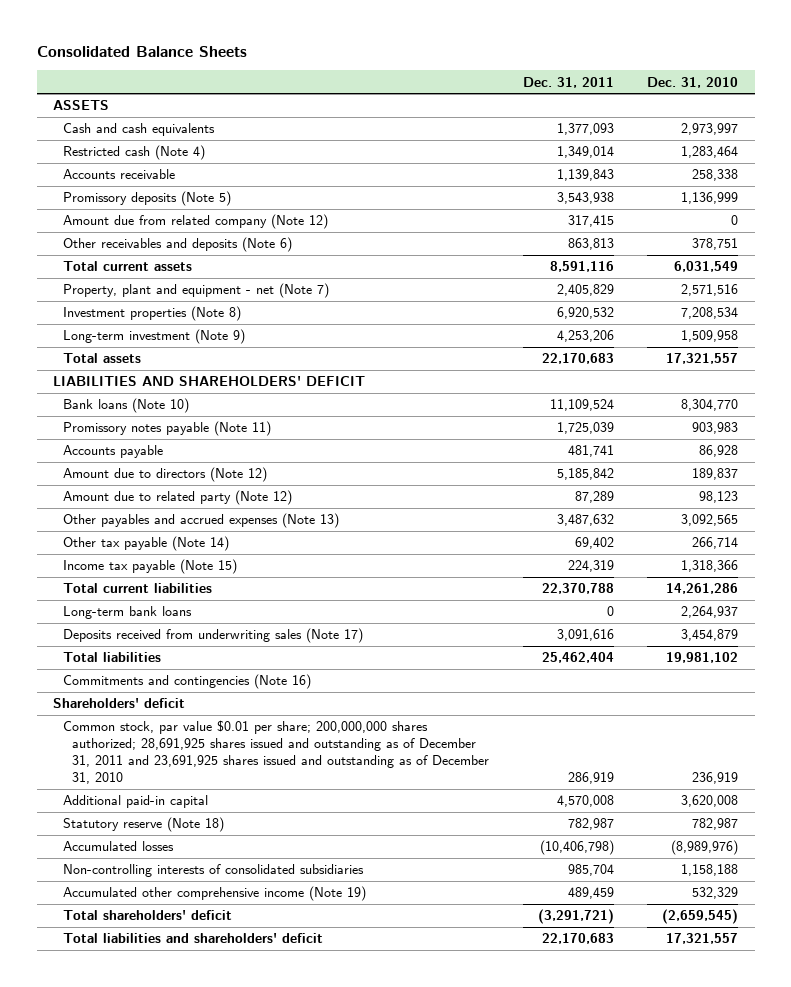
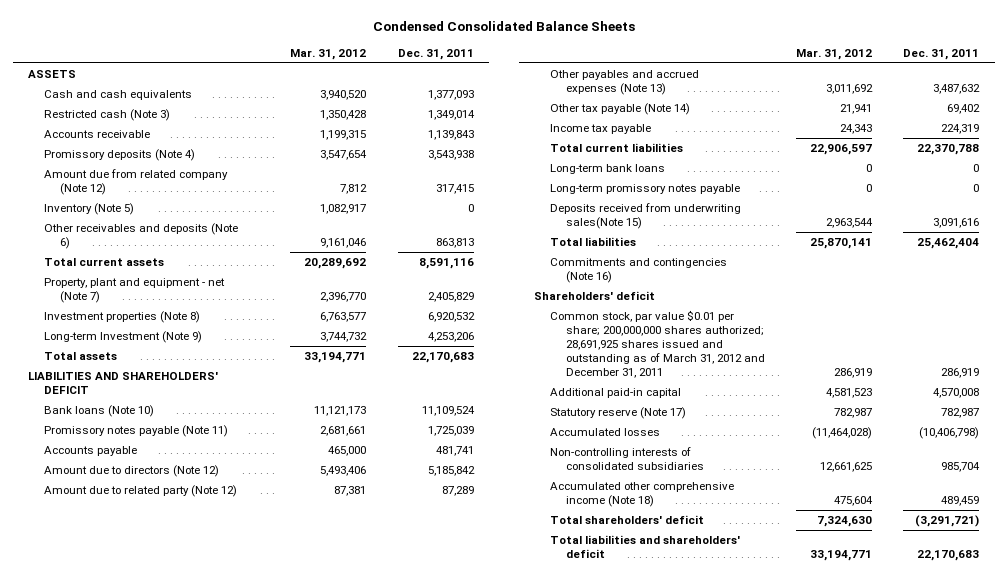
- Consolidated Balance Sheets
+ Condensed Consolidated Balance Sheets
- | Dec. 31, 2011 | Dec. 31, 2010
+ | Mar. 31, 2012 | Dec. 31, 2011
- Restricted cash (Note 4) | 1,349,014 | 1,283,464
+ Restricted cash (Note 3) | 1,350,428 | 1,349,014
- Promissory deposits (Note 5) | 3,543,938 | 1,136,999
+ Promissory deposits (Note 4) | 3,547,654 | 3,543,938
+ Inventory (Note 5) | 1,082,917 | 0
- Long-term investment (Note 9) | 4,253,206 | 1,509,958
+ Long-term Investment (Note 9) | 3,744,732 | 4,253,206
- Income tax payable (Note 15) | 224,319 | 1,318,366
+ Income tax payable | 24,343 | 224,319
- Deposits received from underwriting sales (Note 17) | 3,091,616 | 3,454,879
+ Long-term promissory notes payable | 0 | 0
+ Deposits received from underwriting sales(Note 15) | 2,963,544 | 3,091,616
- Common stock, par value $0.01 per share; 200,000,000 shares authorized; 28,691,925 shares issued and outstanding as of December 31, 2011 and 23,691,925 shares issued and outstanding as of December 31, 2010 | 286,919 | 236,919
+ Common stock, par value $0.01 per share; 200,000,000 shares authorized; 28,691,925 shares issued and outstanding as of March 31, 2012 and December 31, 2011 | 286,919 | 286,919
- Statutory reserve (Note 18) | 782,987 | 782,987
+ Statutory reserve (Note 17) | 782,987 | 782,987
- Accumulated other comprehensive income (Note 19) | 489,459 | 532,329
+ Accumulated other comprehensive income (Note 18) | 475,604 | 489,459

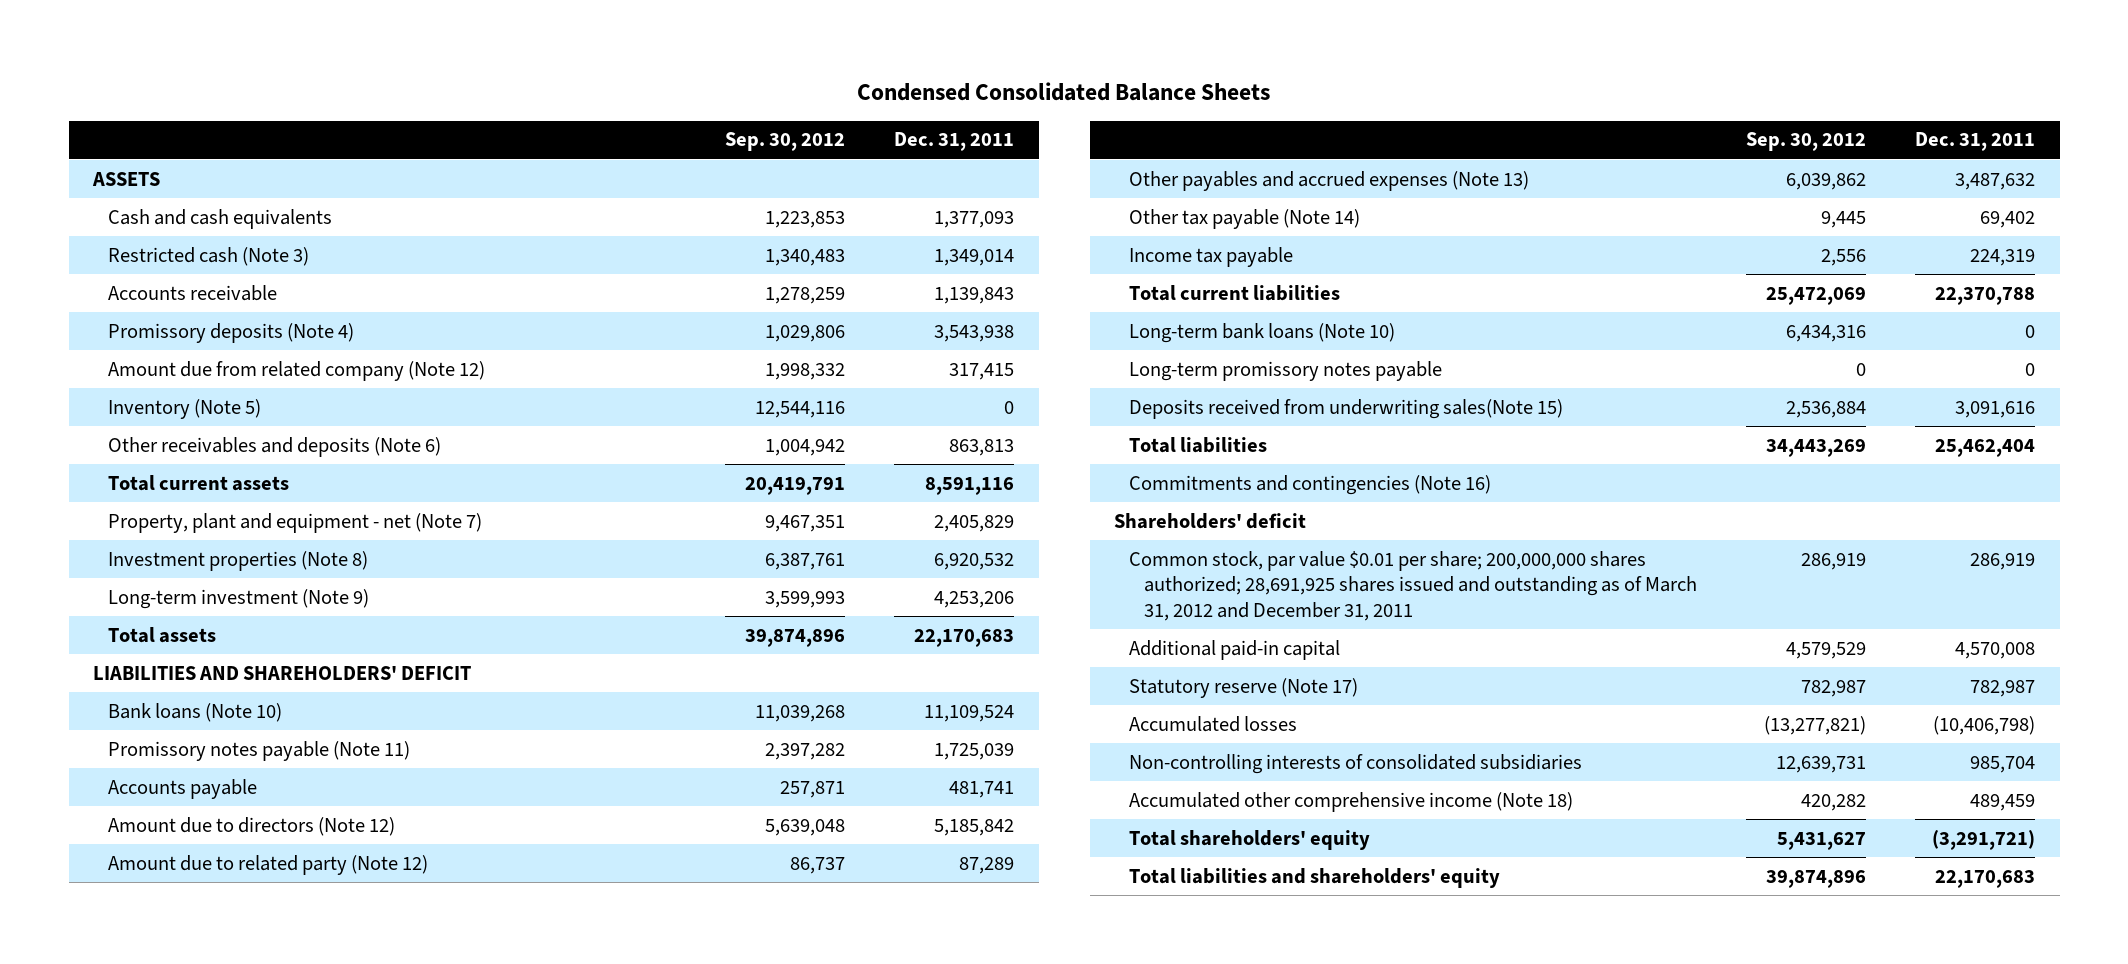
- | Mar. 31, 2012 | Dec. 31, 2011
+ | Sep. 30, 2012 | Dec. 31, 2011
- Long-term Investment (Note 9) | 3,744,732 | 4,253,206
+ Long-term investment (Note 9) | 3,599,993 | 4,253,206
- Long-term bank loans | 0 | 0
+ Long-term bank loans (Note 10) | 6,434,316 | 0
- Total shareholders' deficit | 7,324,630 | (3,291,721)
- Total liabilities and shareholders' deficit | 33,194,771 | 22,170,683
+ Total shareholders' equity | 5,431,627 | (3,291,721)
+ Total liabilities and shareholders' equity | 39,874,896 | 22,170,683

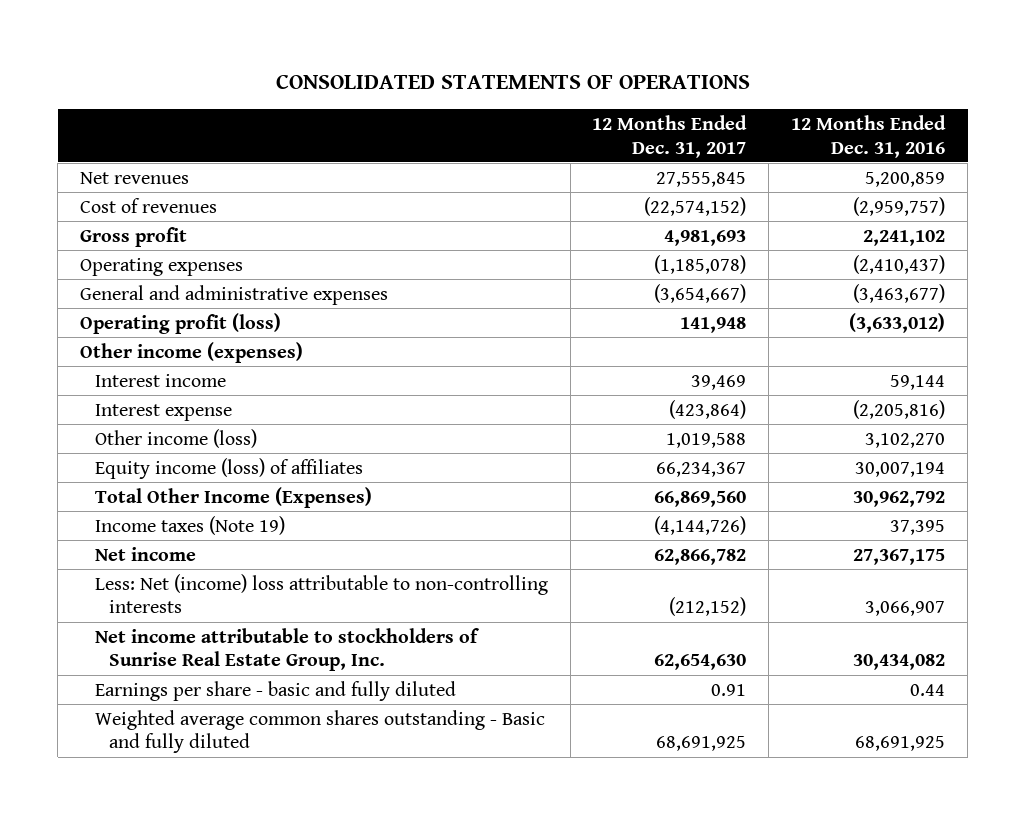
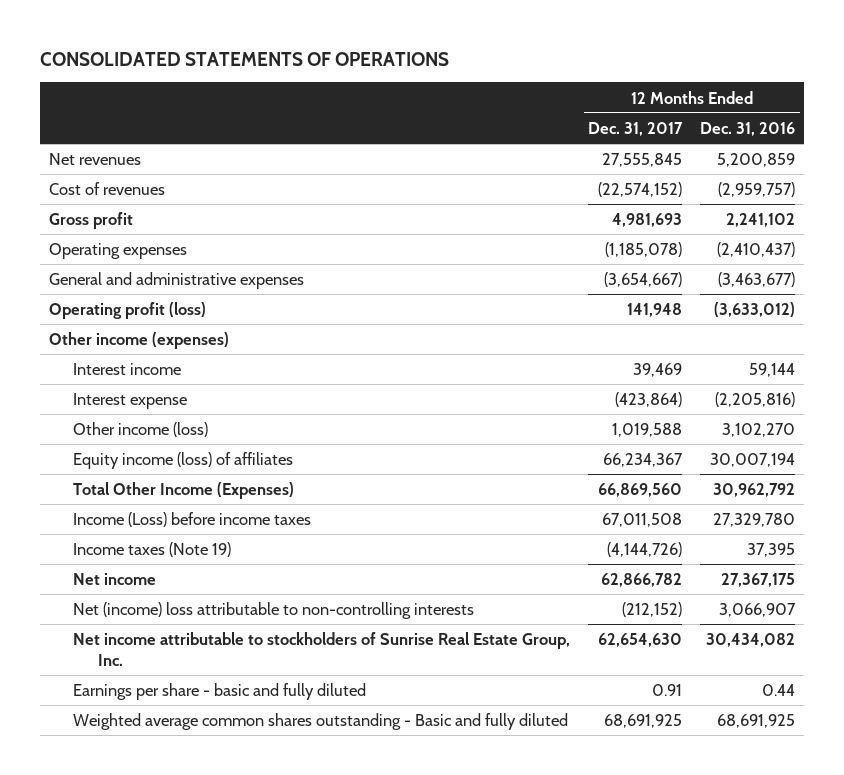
+ Income (Loss) before income taxes | 67,011,508 | 27,329,780
- Less: Net (income) loss attributable to non-controlling interests | (212,152) | 3,066,907
+ Net (income) loss attributable to non-controlling interests | (212,152) | 3,066,907

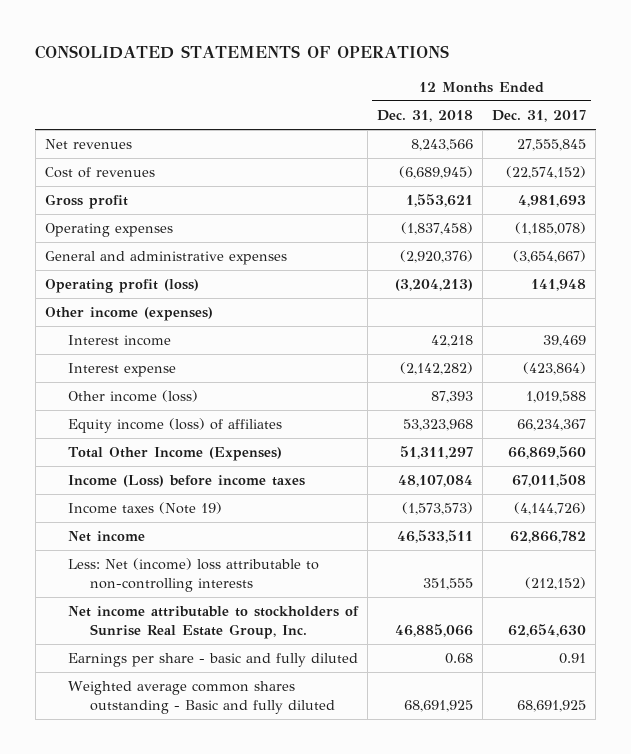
- | 12 Months Ended Dec. 31, 2017 | 12 Months Ended Dec. 31, 2016
+ | 12 Months Ended Dec. 31, 2018 | 12 Months Ended Dec. 31, 2017
- Net (income) loss attributable to non-controlling interests | (212,152) | 3,066,907
+ Less: Net (income) loss attributable to non-controlling interests | 351,555 | (212,152)

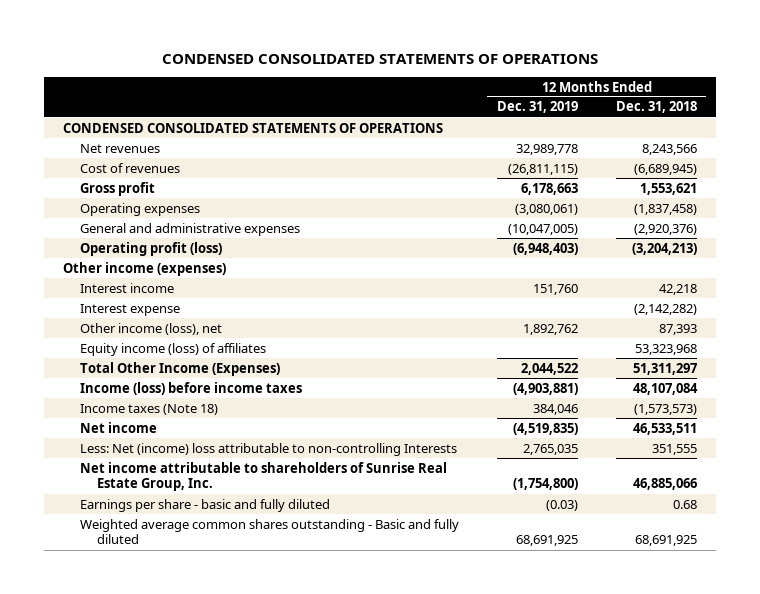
- CONSOLIDATED STATEMENTS OF OPERATIONS
+ CONDENSED CONSOLIDATED STATEMENTS OF OPERATIONS
- | 12 Months Ended Dec. 31, 2018 | 12 Months Ended Dec. 31, 2017
+ | 12 Months Ended Dec. 31, 2019 | 12 Months Ended Dec. 31, 2018
+ CONDENSED CONSOLIDATED STATEMENTS OF OPERATIONS
- Other income (loss) | 87,393 | 1,019,588
+ Other income (loss), net | 1,892,762 | 87,393
- Income (Loss) before income taxes | 48,107,084 | 67,011,508
- Income taxes (Note 19) | (1,573,573) | (4,144,726)
+ Income (loss) before income taxes | (4,903,881) | 48,107,084
+ Income taxes (Note 18) | 384,046 | (1,573,573)
- Less: Net (income) loss attributable to non-controlling interests | 351,555 | (212,152)
- Net income attributable to stockholders of Sunrise Real Estate Group, Inc. | 46,885,066 | 62,654,630
+ Less: Net (income) loss attributable to non-controlling Interests | 2,765,035 | 351,555
+ Net income attributable to shareholders of Sunrise Real Estate Group, Inc. | (1,754,800) | 46,885,066

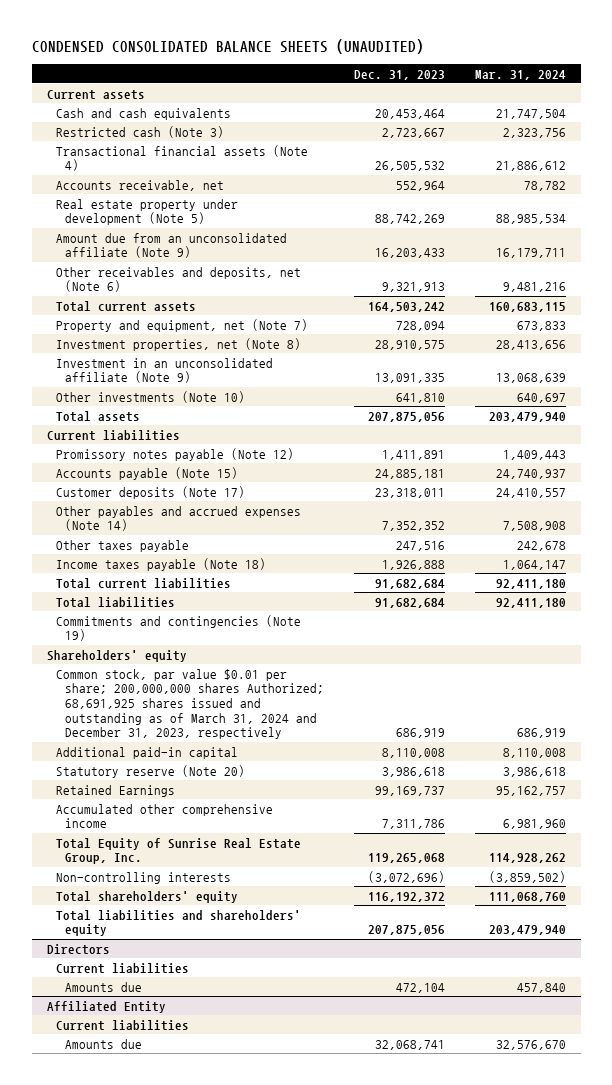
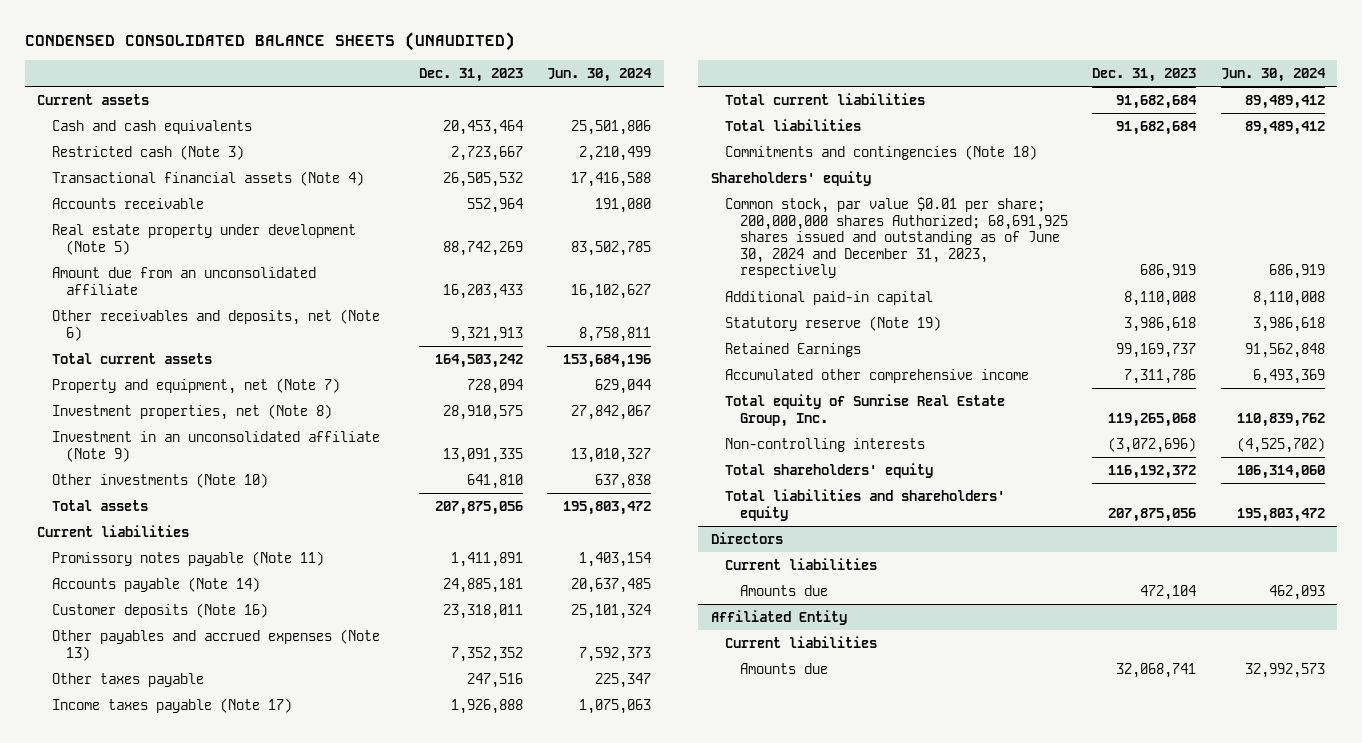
- | Dec. 31, 2023 | Mar. 31, 2024
+ | Dec. 31, 2023 | Jun. 30, 2024
- Accounts receivable, net | 552,964 | 78,782
+ Accounts receivable | 552,964 | 191,080
- Amount due from an unconsolidated affiliate (Note 9) | 16,203,433 | 16,179,711
+ Amount due from an unconsolidated affiliate | 16,203,433 | 16,102,627
- Promissory notes payable (Note 12) | 1,411,891 | 1,409,443
- Accounts payable (Note 15) | 24,885,181 | 24,740,937
- Customer deposits (Note 17) | 23,318,011 | 24,410,557
- Other payables and accrued expenses (Note 14) | 7,352,352 | 7,508,908
+ Promissory notes payable (Note 11) | 1,411,891 | 1,403,154
+ Accounts payable (Note 14) | 24,885,181 | 20,637,485
+ Customer deposits (Note 16) | 23,318,011 | 25,101,324
+ Other payables and accrued expenses (Note 13) | 7,352,352 | 7,592,373
- Income taxes payable (Note 18) | 1,926,888 | 1,064,147
+ Income taxes payable (Note 17) | 1,926,888 | 1,075,063
- Commitments and contingencies (Note 19)
+ Commitments and contingencies (Note 18)
- Common stock, par value $0.01 per share; 200,000,000 shares Authorized; 68,691,925 shares issued and outstanding as of March 31, 2024 and December 31, 2023, respectively | 686,919 | 686,919
+ Common stock, par value $0.01 per share; 200,000,000 shares Authorized; 68,691,925 shares issued and outstanding as of June 30, 2024 and December 31, 2023, respectively | 686,919 | 686,919
- Statutory reserve (Note 20) | 3,986,618 | 3,986,618
+ Statutory reserve (Note 19) | 3,986,618 | 3,986,618
- Total Equity of Sunrise Real Estate Group, Inc. | 119,265,068 | 114,928,262
+ Total equity of Sunrise Real Estate Group, Inc. | 119,265,068 | 110,839,762

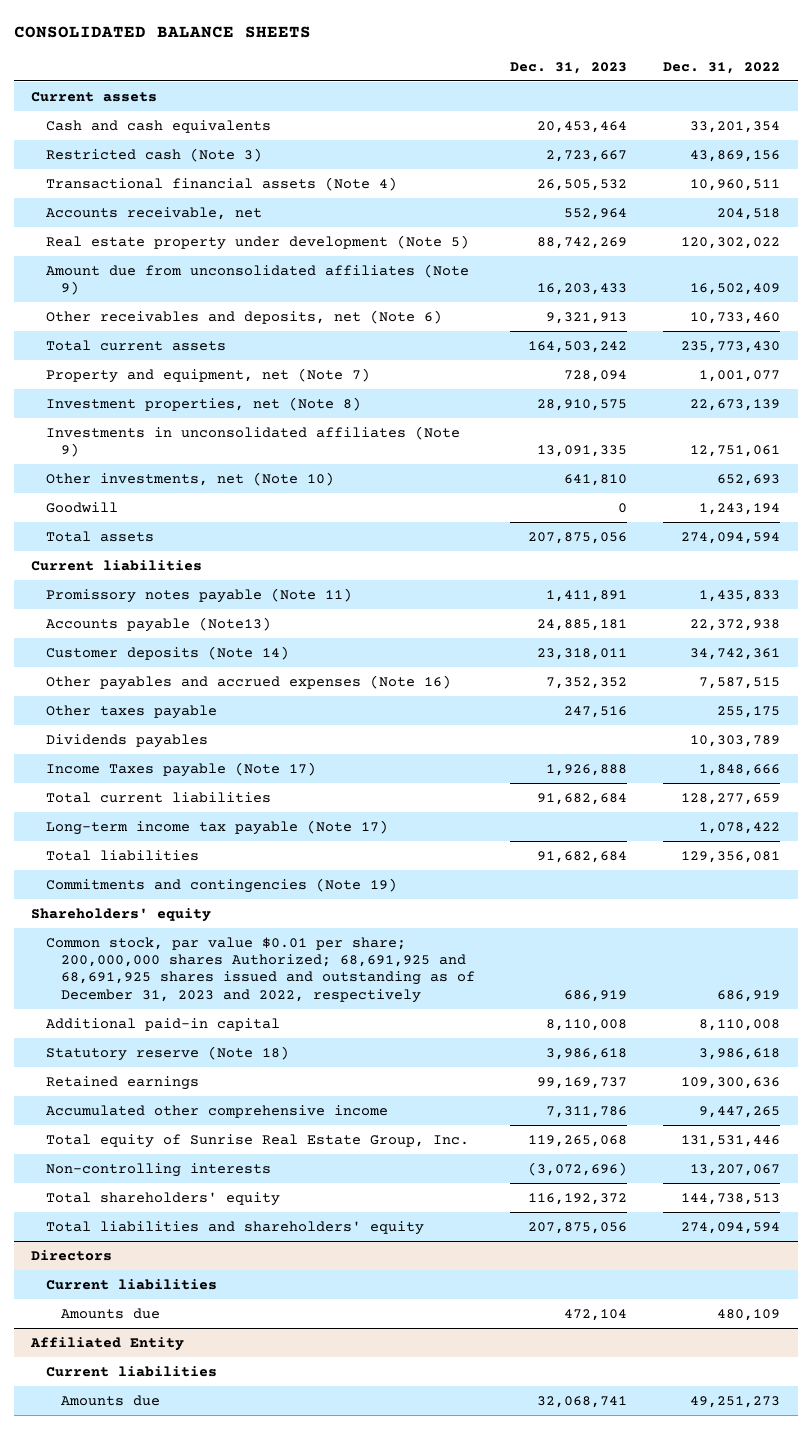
- CONDENSED CONSOLIDATED BALANCE SHEETS (UNAUDITED)
+ CONSOLIDATED BALANCE SHEETS
- | Dec. 31, 2023 | Jun. 30, 2024
+ | Dec. 31, 2023 | Dec. 31, 2022
- Accounts receivable | 552,964 | 191,080
+ Accounts receivable, net | 552,964 | 204,518
- Amount due from an unconsolidated affiliate | 16,203,433 | 16,102,627
+ Amount due from unconsolidated affiliates (Note 9) | 16,203,433 | 16,502,409
- Investment in an unconsolidated affiliate (Note 9) | 13,091,335 | 13,010,327
- Other investments (Note 10) | 641,810 | 637,838
+ Investments in unconsolidated affiliates (Note 9) | 13,091,335 | 12,751,061
+ Other investments, net (Note 10) | 641,810 | 652,693
+ Goodwill | 0 | 1,243,194
- Accounts payable (Note 14) | 24,885,181 | 20,637,485
- Customer deposits (Note 16) | 23,318,011 | 25,101,324
- Other payables and accrued expenses (Note 13) | 7,352,352 | 7,592,373
+ Accounts payable (Note13) | 24,885,181 | 22,372,938
+ Customer deposits (Note 14) | 23,318,011 | 34,742,361
+ Other payables and accrued expenses (Note 16) | 7,352,352 | 7,587,515
- Income taxes payable (Note 17) | 1,926,888 | 1,075,063
+ Dividends payables | | 10,303,789
+ Income Taxes payable (Note 17) | 1,926,888 | 1,848,666
+ Long-term income tax payable (Note 17) | | 1,078,422
- Commitments and contingencies (Note 18)
+ Commitments and contingencies (Note 19)
- Common stock, par value $0.01 per share; 200,000,000 shares Authorized; 68,691,925 shares issued and outstanding as of June 30, 2024 and December 31, 2023, respectively | 686,919 | 686,919
+ Common stock, par value $0.01 per share; 200,000,000 shares Authorized; 68,691,925 and 68,691,925 shares issued and outstanding as of December 31, 2023 and 2022, respectively | 686,919 | 686,919
- Statutory reserve (Note 19) | 3,986,618 | 3,986,618
- Retained Earnings | 99,169,737 | 91,562,848
+ Statutory reserve (Note 18) | 3,986,618 | 3,986,618
+ Retained earnings | 99,169,737 | 109,300,636

